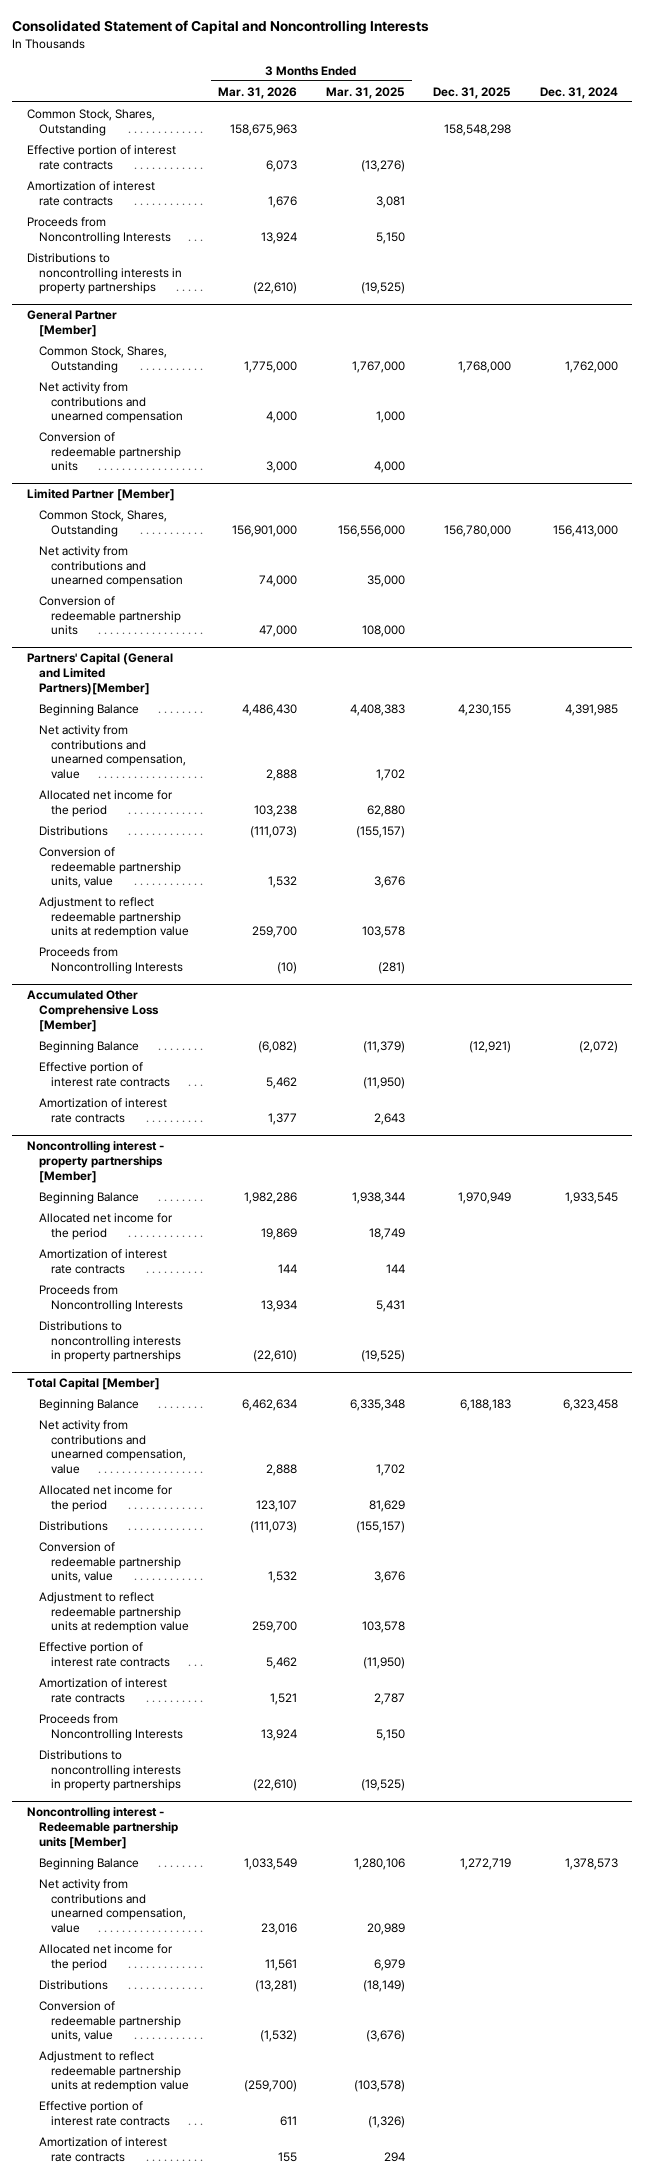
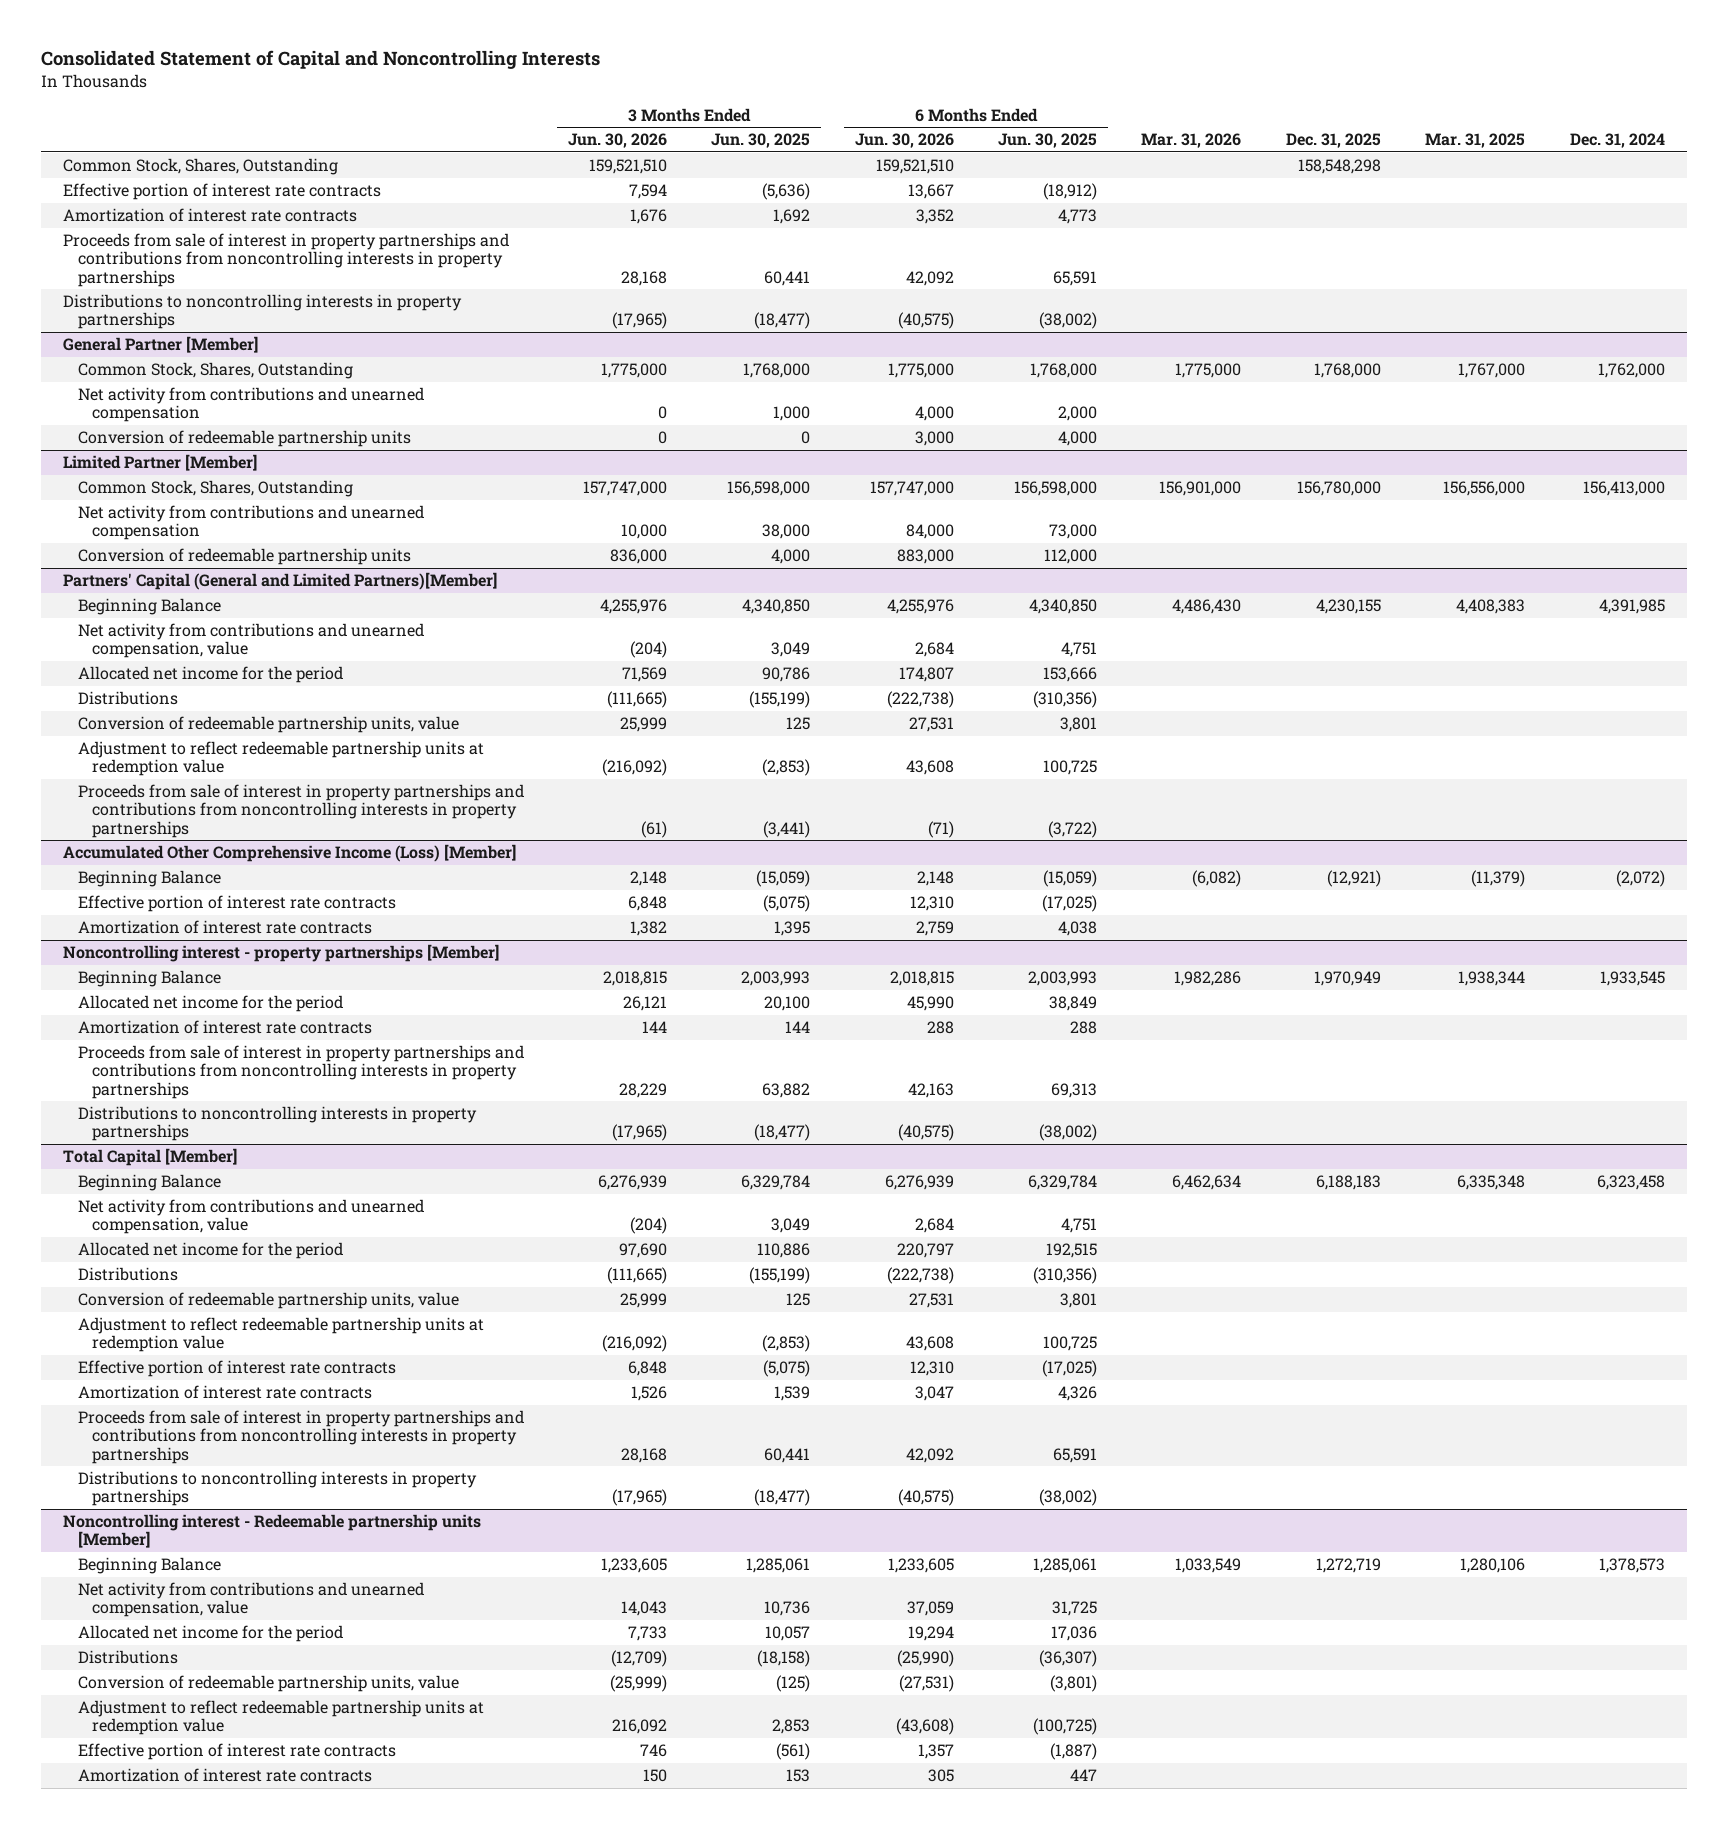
- | 3 Months Ended Mar. 31, 2026 | 3 Months Ended Mar. 31, 2025 | Dec. 31, 2025 | Dec. 31, 2024
+ | 3 Months Ended Jun. 30, 2026 | 3 Months Ended Jun. 30, 2025 | 6 Months Ended Jun. 30, 2026 | 6 Months Ended Jun. 30, 2025 | Mar. 31, 2026 | Dec. 31, 2025 | Mar. 31, 2025 | Dec. 31, 2024
- Proceeds from Noncontrolling Interests | 13,924 | 5,150 | |
+ Proceeds from sale of interest in property partnerships and contributions from noncontrolling interests in property partnerships | 28,168 | 60,441 | 42,092 | 65,591 | | | |
@ Partners' Capital (General and Limited Partners)[Member]
- Proceeds from Noncontrolling Interests | (10) | (281) | |
- Accumulated Other Comprehensive Loss [Member]
@ Partners' Capital (General and Limited Partners)[Member]
+ Proceeds from sale of interest in property partnerships and contributions from noncontrolling interests in property partnerships | (61) | (3,441) | (71) | (3,722) | | | |
+ Accumulated Other Comprehensive Income (Loss) [Member]
@ Noncontrolling interest - property partnerships [Member]
- Proceeds from Noncontrolling Interests | 13,934 | 5,431 | |
+ Proceeds from sale of interest in property partnerships and contributions from noncontrolling interests in property partnerships | 28,229 | 63,882 | 42,163 | 69,313 | | | |
@ Total Capital [Member]
- Proceeds from Noncontrolling Interests | 13,924 | 5,150 | |
+ Proceeds from sale of interest in property partnerships and contributions from noncontrolling interests in property partnerships | 28,168 | 60,441 | 42,092 | 65,591 | | | |

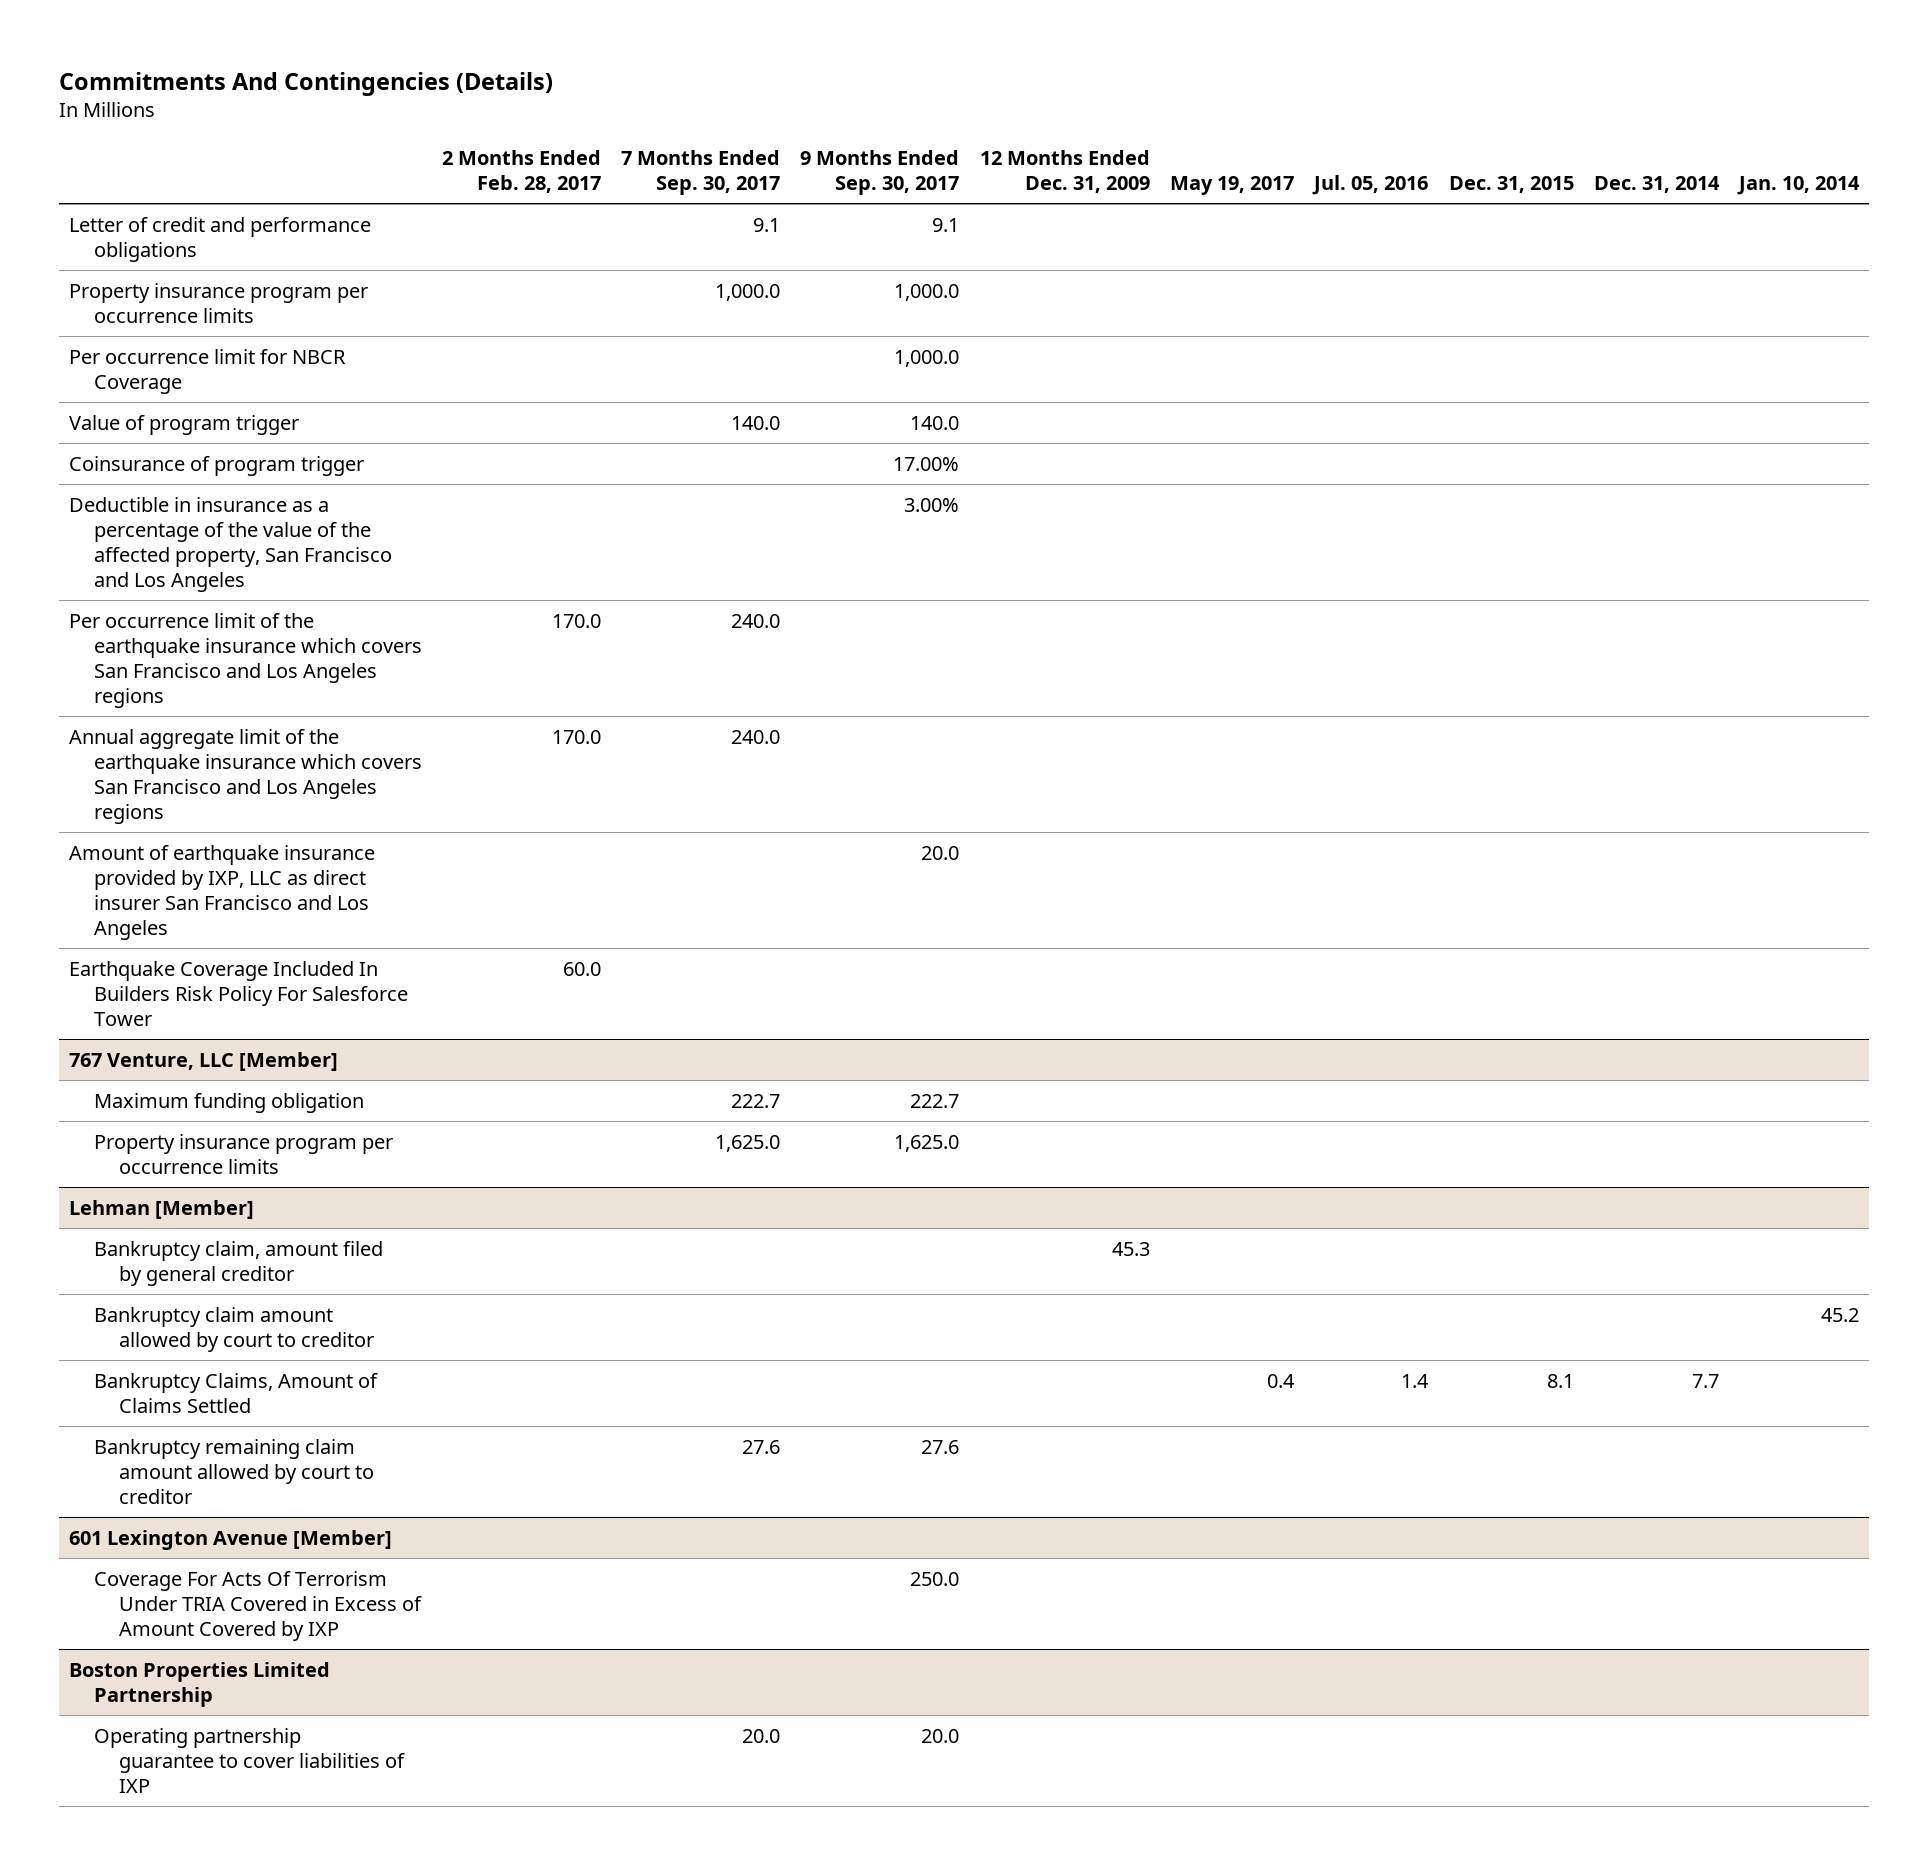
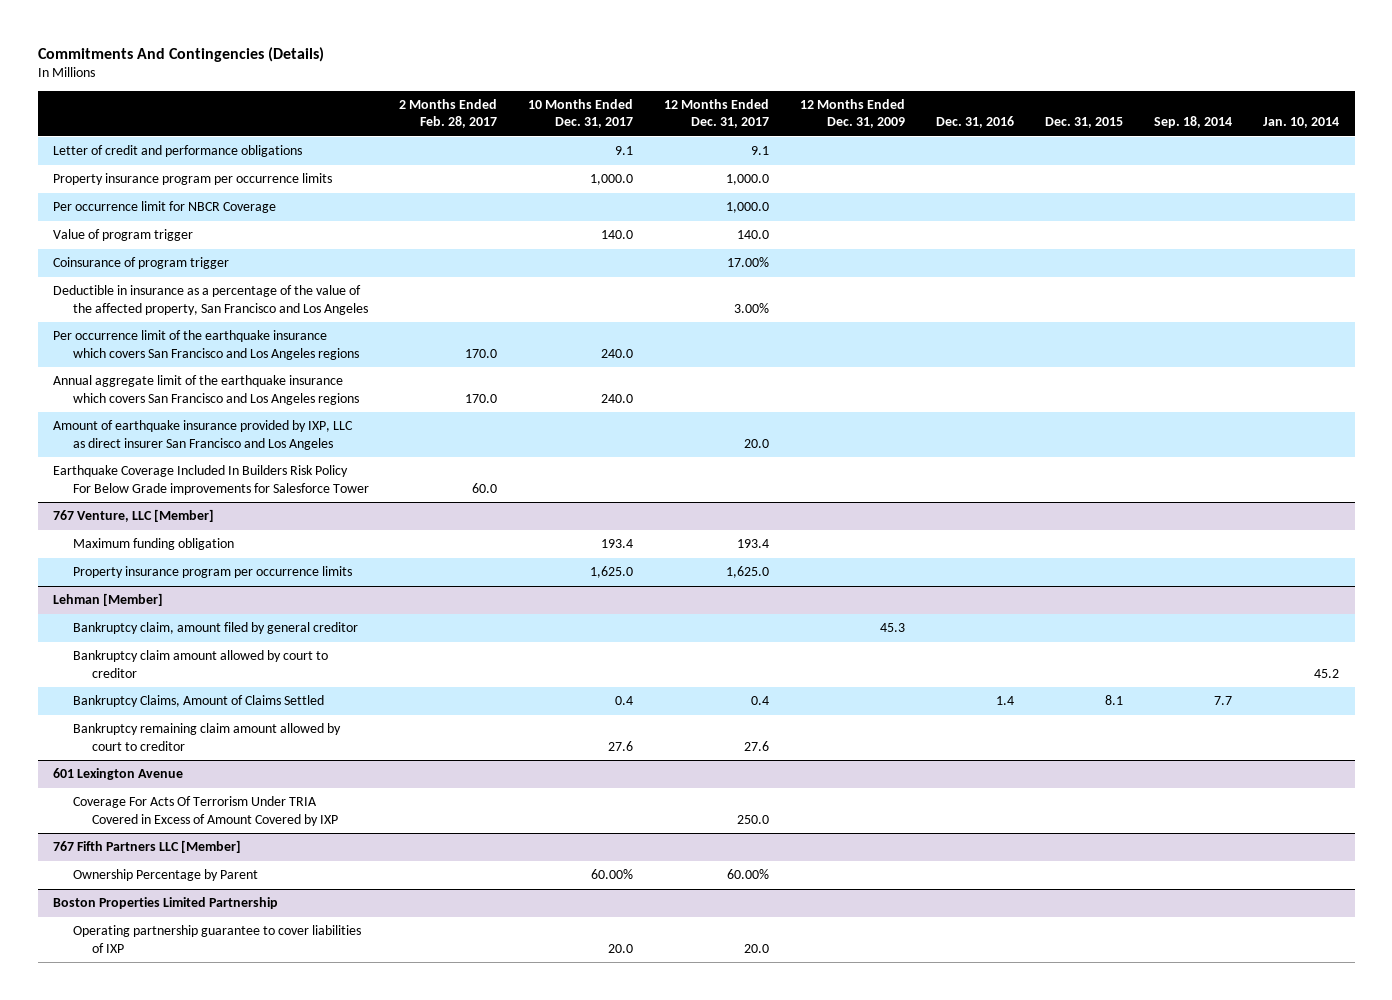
- | 2 Months Ended Feb. 28, 2017 | 7 Months Ended Sep. 30, 2017 | 9 Months Ended Sep. 30, 2017 | 12 Months Ended Dec. 31, 2009 | May 19, 2017 | Jul. 05, 2016 | Dec. 31, 2015 | Dec. 31, 2014 | Jan. 10, 2014
+ | 2 Months Ended Feb. 28, 2017 | 10 Months Ended Dec. 31, 2017 | 12 Months Ended Dec. 31, 2017 | 12 Months Ended Dec. 31, 2009 | Dec. 31, 2016 | Dec. 31, 2015 | Sep. 18, 2014 | Jan. 10, 2014
- Earthquake Coverage Included In Builders Risk Policy For Salesforce Tower | 60.0 | | | | | | | |
+ Earthquake Coverage Included In Builders Risk Policy For Below Grade improvements for Salesforce Tower | 60.0 | | | | | | |
- 601 Lexington Avenue [Member]
+ 601 Lexington Avenue
+ 767 Fifth Partners LLC [Member]
+ Ownership Percentage by Parent | | 60.00% | 60.00% | | | | |

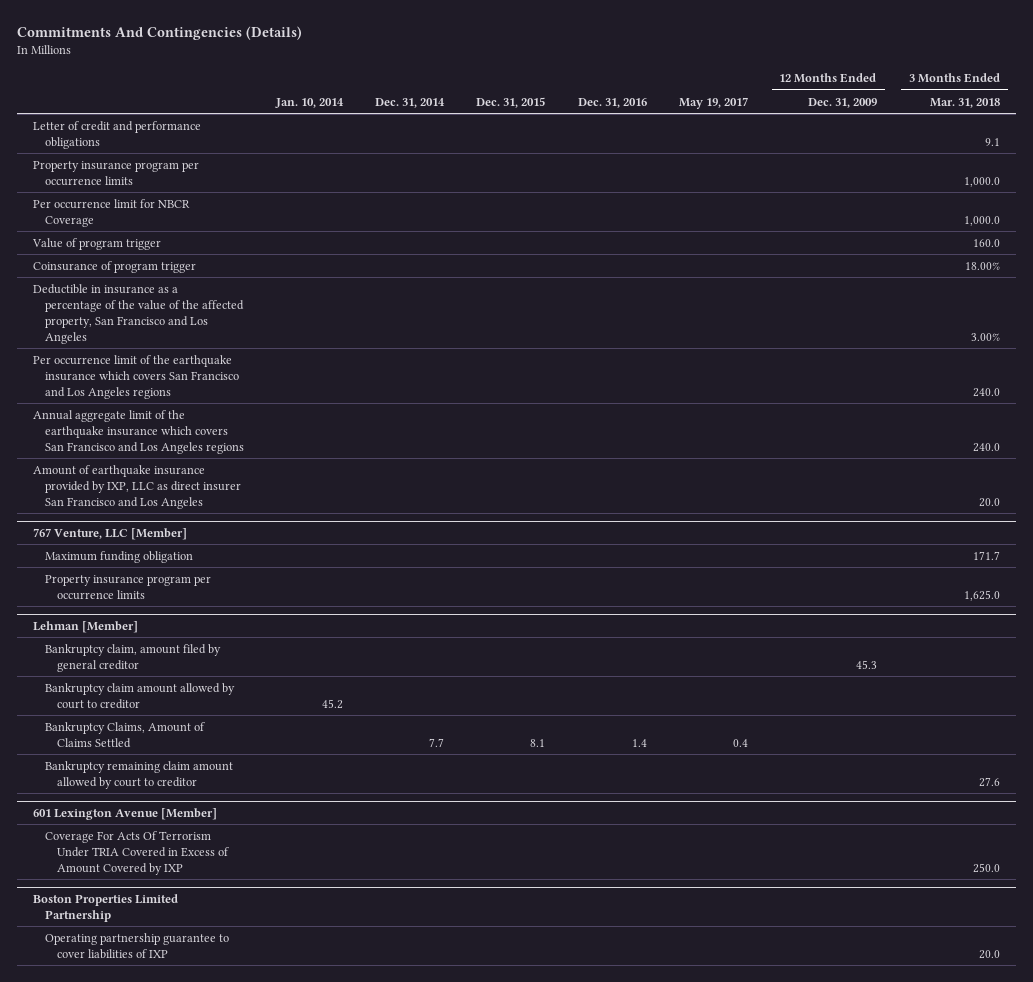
- | 2 Months Ended Feb. 28, 2017 | 10 Months Ended Dec. 31, 2017 | 12 Months Ended Dec. 31, 2017 | 12 Months Ended Dec. 31, 2009 | Dec. 31, 2016 | Dec. 31, 2015 | Sep. 18, 2014 | Jan. 10, 2014
+ | Jan. 10, 2014 | Dec. 31, 2014 | Dec. 31, 2015 | Dec. 31, 2016 | May 19, 2017 | 12 Months Ended Dec. 31, 2009 | 3 Months Ended Mar. 31, 2018
- Earthquake Coverage Included In Builders Risk Policy For Below Grade improvements for Salesforce Tower | 60.0 | | | | | | |
- 601 Lexington Avenue
+ 601 Lexington Avenue [Member]
- 767 Fifth Partners LLC [Member]
- Ownership Percentage by Parent | | 60.00% | 60.00% | | | | |

